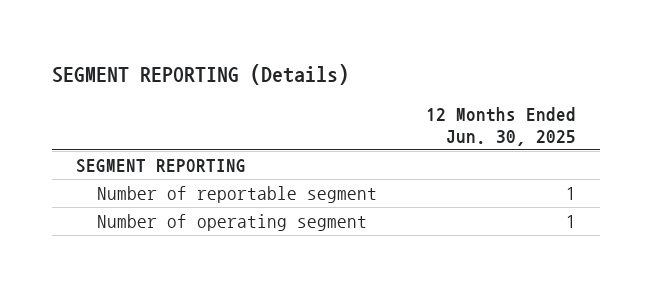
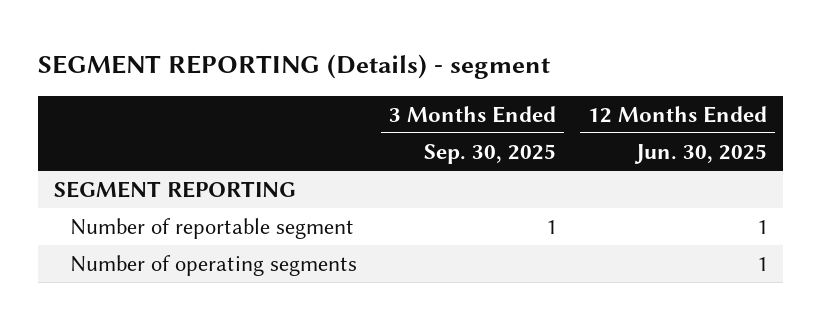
- SEGMENT REPORTING (Details)
+ SEGMENT REPORTING (Details) - segment
- | 12 Months Ended Jun. 30, 2025
+ | 3 Months Ended Sep. 30, 2025 | 12 Months Ended Jun. 30, 2025
- Number of operating segment | 1
+ Number of operating segments | | 1

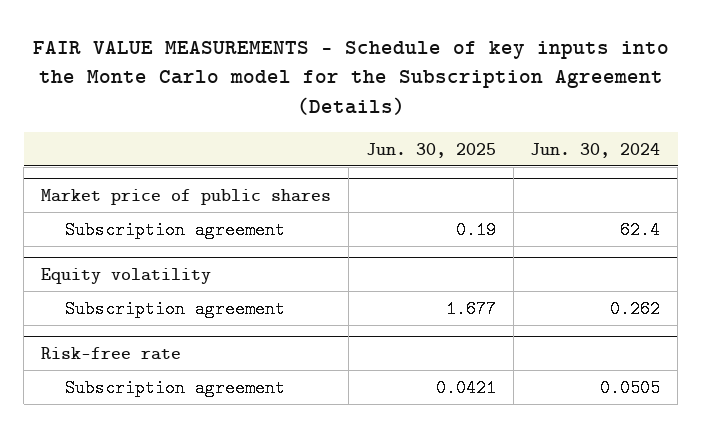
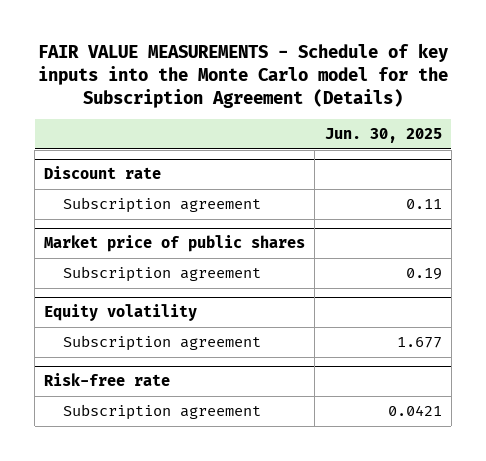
- | Jun. 30, 2025 | Jun. 30, 2024
+ | Jun. 30, 2025
+ Discount rate
+ Subscription agreement | 0.11

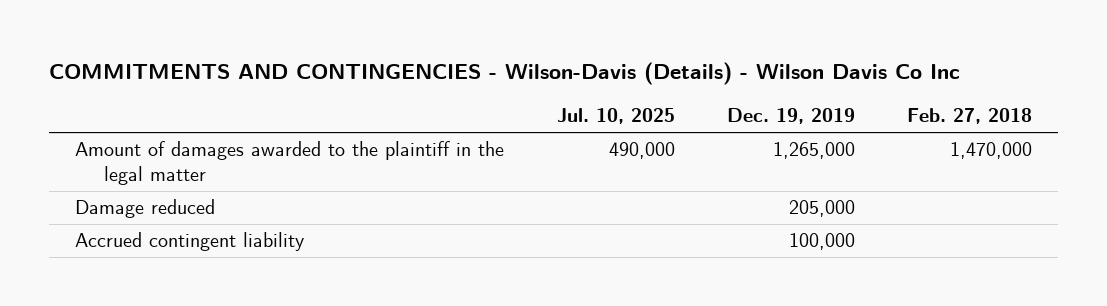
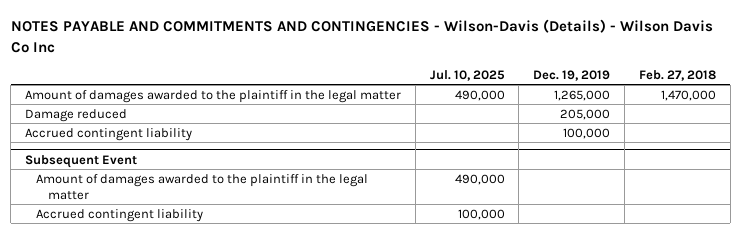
- COMMITMENTS AND CONTINGENCIES - Wilson-Davis (Details) - Wilson Davis Co Inc
+ NOTES PAYABLE AND COMMITMENTS AND CONTINGENCIES - Wilson-Davis (Details) - Wilson Davis Co Inc
+ Subsequent Event
+ Amount of damages awarded to the plaintiff in the legal matter | 490,000 | |
+ Accrued contingent liability | 100,000 | |

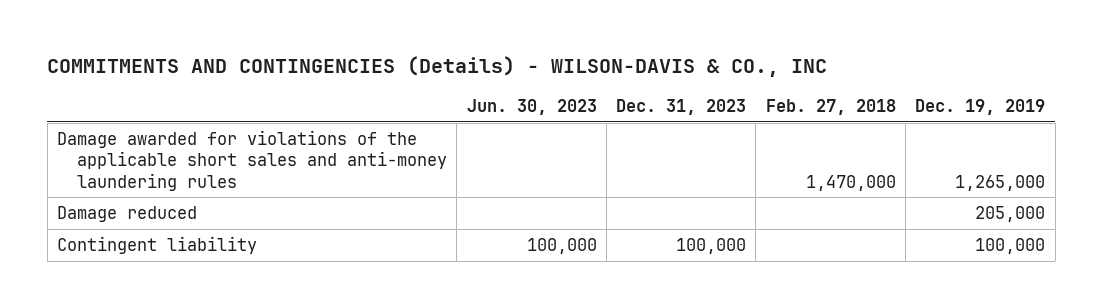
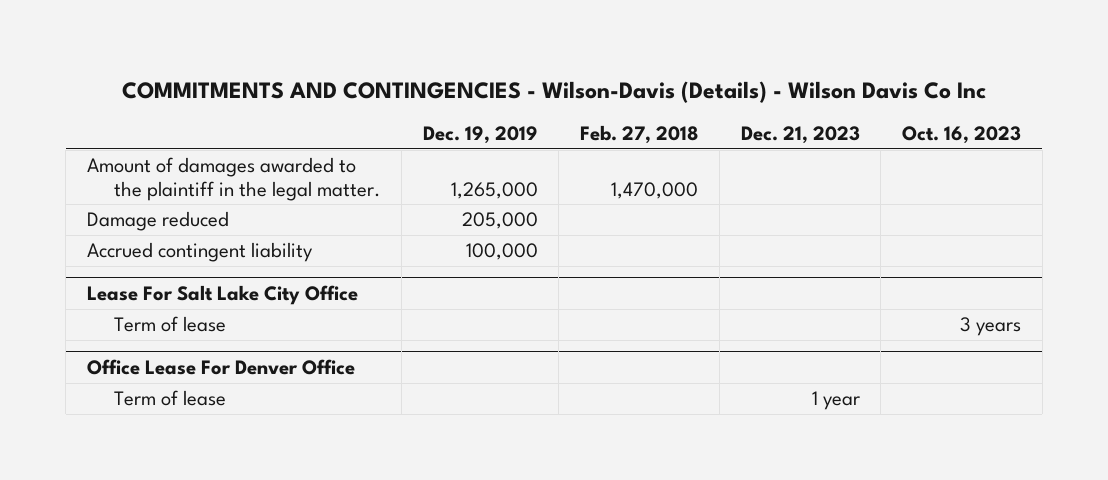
- COMMITMENTS AND CONTINGENCIES (Details) - WILSON-DAVIS & CO., INC
+ COMMITMENTS AND CONTINGENCIES - Wilson-Davis (Details) - Wilson Davis Co Inc
- | Jun. 30, 2023 | Dec. 31, 2023 | Feb. 27, 2018 | Dec. 19, 2019
+ | Dec. 19, 2019 | Feb. 27, 2018 | Dec. 21, 2023 | Oct. 16, 2023
- Damage awarded for violations of the applicable short sales and anti-money laundering rules | | | 1,470,000 | 1,265,000
+ Amount of damages awarded to the plaintiff in the legal matter. | 1,265,000 | 1,470,000 | |
- Contingent liability | 100,000 | 100,000 | | 100,000
+ Accrued contingent liability | 100,000 | | |
+ Lease For Salt Lake City Office
+ Term of lease | | | | 3 years
+ Office Lease For Denver Office
+ Term of lease | | | 1 year |

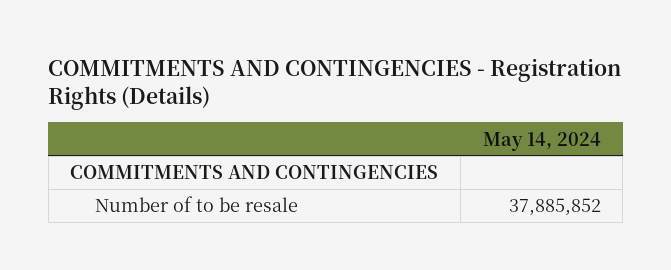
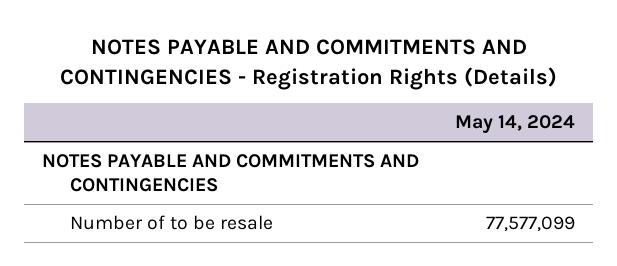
- COMMITMENTS AND CONTINGENCIES - Registration Rights (Details)
+ NOTES PAYABLE AND COMMITMENTS AND CONTINGENCIES - Registration Rights (Details)
- COMMITMENTS AND CONTINGENCIES
- Number of to be resale | 37,885,852
+ NOTES PAYABLE AND COMMITMENTS AND CONTINGENCIES
+ Number of to be resale | 77,577,099

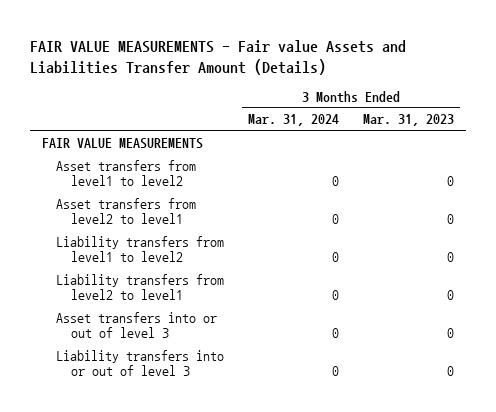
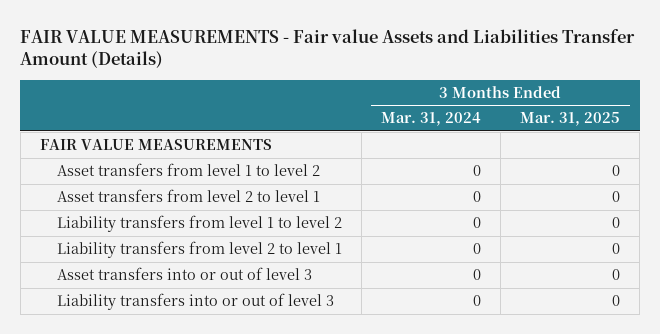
- | 3 Months Ended Mar. 31, 2024 | 3 Months Ended Mar. 31, 2023
+ | 3 Months Ended Mar. 31, 2024 | 3 Months Ended Mar. 31, 2025
- Asset transfers from level1 to level2 | 0 | 0
- Asset transfers from level2 to level1 | 0 | 0
- Liability transfers from level1 to level2 | 0 | 0
- Liability transfers from level2 to level1 | 0 | 0
+ Asset transfers from level 1 to level 2 | 0 | 0
+ Asset transfers from level 2 to level 1 | 0 | 0
+ Liability transfers from level 1 to level 2 | 0 | 0
+ Liability transfers from level 2 to level 1 | 0 | 0

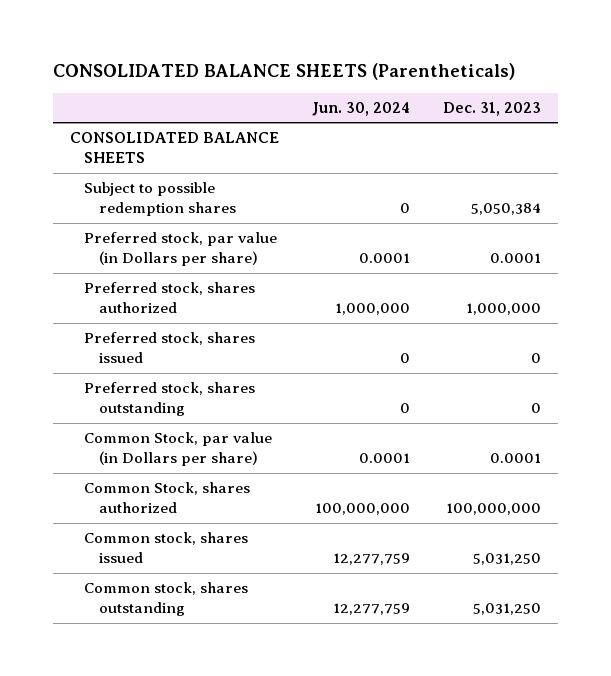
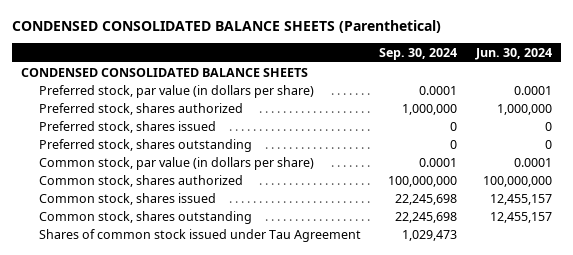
- CONSOLIDATED BALANCE SHEETS (Parentheticals)
+ CONDENSED CONSOLIDATED BALANCE SHEETS (Parenthetical)
- | Jun. 30, 2024 | Dec. 31, 2023
+ | Sep. 30, 2024 | Jun. 30, 2024
- CONSOLIDATED BALANCE SHEETS
- Subject to possible redemption shares | 0 | 5,050,384
- Preferred stock, par value (in Dollars per share) | 0.0001 | 0.0001
+ CONDENSED CONSOLIDATED BALANCE SHEETS
+ Preferred stock, par value (in dollars per share) | 0.0001 | 0.0001
- Common Stock, par value (in Dollars per share) | 0.0001 | 0.0001
- Common Stock, shares authorized | 100,000,000 | 100,000,000
- Common stock, shares issued | 12,277,759 | 5,031,250
- Common stock, shares outstanding | 12,277,759 | 5,031,250
+ Common stock, par value (in dollars per share) | 0.0001 | 0.0001
+ Common stock, shares authorized | 100,000,000 | 100,000,000
+ Common stock, shares issued | 22,245,698 | 12,455,157
+ Common stock, shares outstanding | 22,245,698 | 12,455,157
+ Shares of common stock issued under Tau Agreement | 1,029,473 |

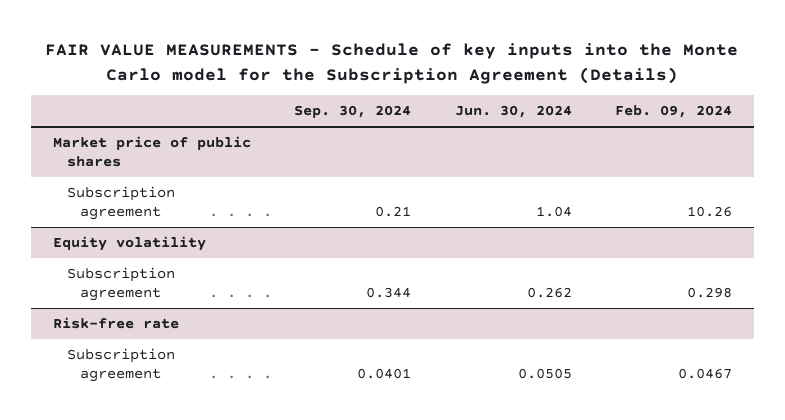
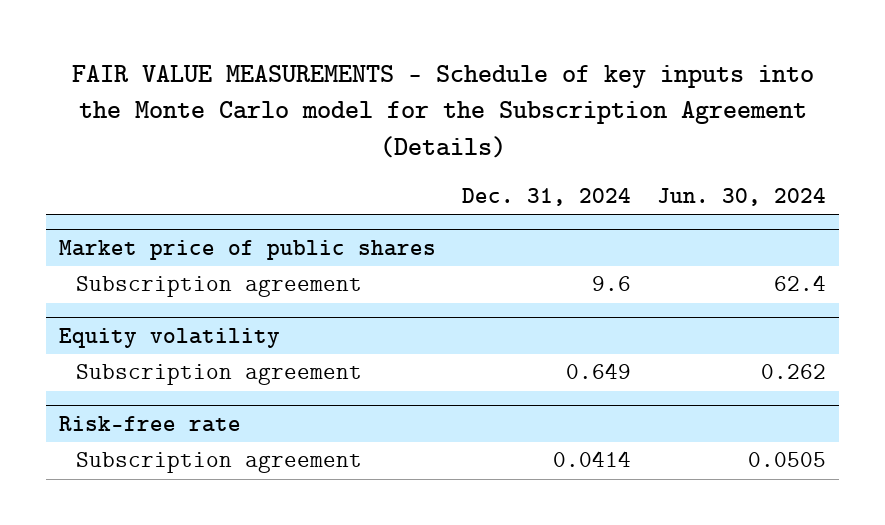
- | Sep. 30, 2024 | Jun. 30, 2024 | Feb. 09, 2024
+ | Dec. 31, 2024 | Jun. 30, 2024
@ Market price of public shares
- Subscription agreement | 0.21 | 1.04 | 10.26
+ Subscription agreement | 9.6 | 62.4

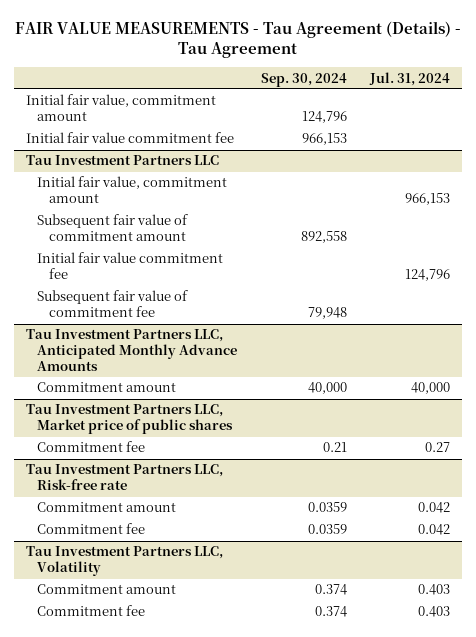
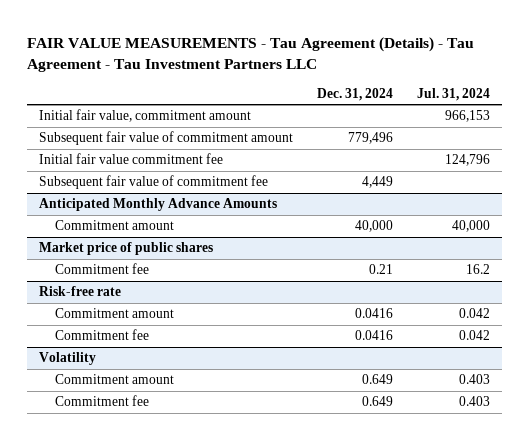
- FAIR VALUE MEASUREMENTS - Tau Agreement (Details) - Tau Agreement
+ FAIR VALUE MEASUREMENTS - Tau Agreement (Details) - Tau Agreement - Tau Investment Partners LLC
- | Sep. 30, 2024 | Jul. 31, 2024
+ | Dec. 31, 2024 | Jul. 31, 2024
- Initial fair value, commitment amount | 124,796 |
- Initial fair value commitment fee | 966,153 |
- Tau Investment Partners LLC
- Tau Investment Partners LLC, Anticipated Monthly Advance Amounts
+ Anticipated Monthly Advance Amounts
- Tau Investment Partners LLC, Market price of public shares
- Commitment fee | 0.21 | 0.27
- Tau Investment Partners LLC, Risk-free rate
+ Market price of public shares
+ Commitment fee | 0.21 | 16.2
+ Risk-free rate
- Tau Investment Partners LLC, Volatility
+ Volatility

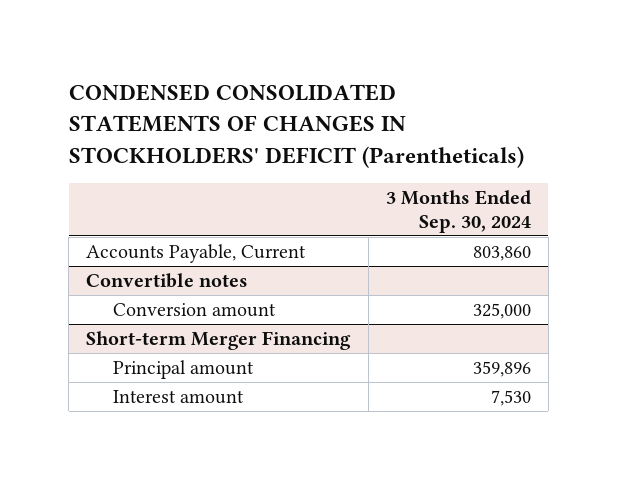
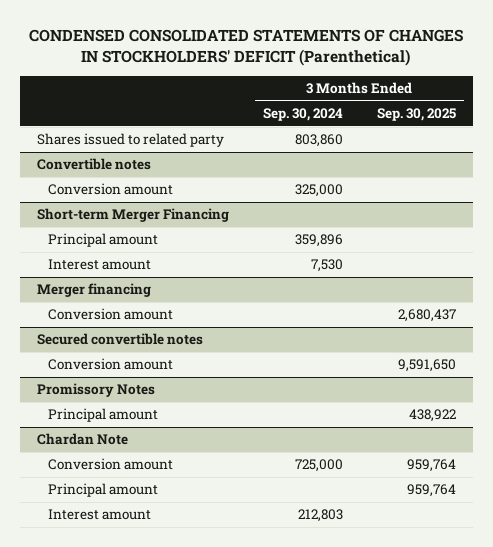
- CONDENSED CONSOLIDATED STATEMENTS OF CHANGES IN STOCKHOLDERS' DEFICIT (Parentheticals)
+ CONDENSED CONSOLIDATED STATEMENTS OF CHANGES IN STOCKHOLDERS' DEFICIT (Parenthetical)
- | 3 Months Ended Sep. 30, 2024
+ | 3 Months Ended Sep. 30, 2024 | 3 Months Ended Sep. 30, 2025
- Accounts Payable, Current | 803,860
+ Shares issued to related party | 803,860 |
+ Merger financing
+ Conversion amount | | 2,680,437
+ Secured convertible notes
+ Conversion amount | | 9,591,650
+ Promissory Notes
+ Principal amount | | 438,922
+ Chardan Note
+ Conversion amount | 725,000 | 959,764
+ Principal amount | | 959,764
+ Interest amount | 212,803 |

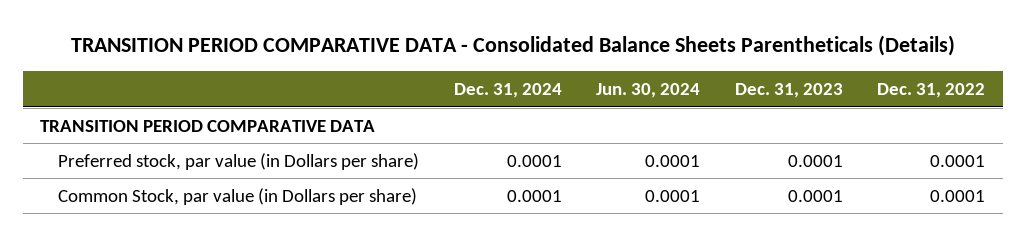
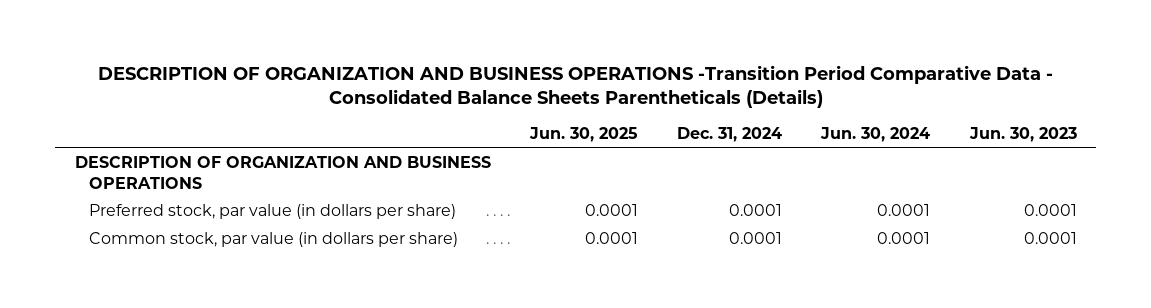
- TRANSITION PERIOD COMPARATIVE DATA - Consolidated Balance Sheets Parentheticals (Details)
+ DESCRIPTION OF ORGANIZATION AND BUSINESS OPERATIONS -Transition Period Comparative Data - Consolidated Balance Sheets Parentheticals (Details)
- | Dec. 31, 2024 | Jun. 30, 2024 | Dec. 31, 2023 | Dec. 31, 2022
+ | Jun. 30, 2025 | Dec. 31, 2024 | Jun. 30, 2024 | Jun. 30, 2023
- TRANSITION PERIOD COMPARATIVE DATA
- Preferred stock, par value (in Dollars per share) | 0.0001 | 0.0001 | 0.0001 | 0.0001
- Common Stock, par value (in Dollars per share) | 0.0001 | 0.0001 | 0.0001 | 0.0001
+ DESCRIPTION OF ORGANIZATION AND BUSINESS OPERATIONS
+ Preferred stock, par value (in dollars per share) | 0.0001 | 0.0001 | 0.0001 | 0.0001
+ Common stock, par value (in dollars per share) | 0.0001 | 0.0001 | 0.0001 | 0.0001

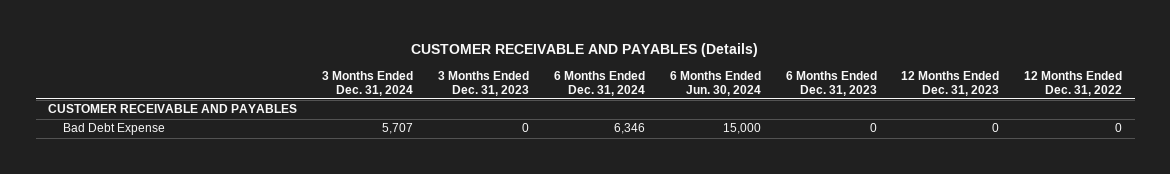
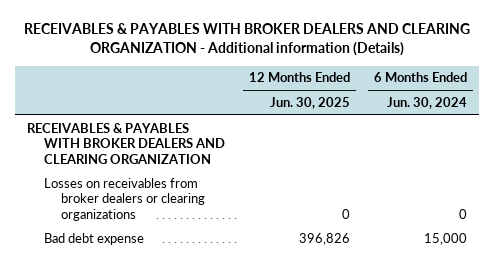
- CUSTOMER RECEIVABLE AND PAYABLES (Details)
+ RECEIVABLES & PAYABLES WITH BROKER DEALERS AND CLEARING ORGANIZATION - Additional information (Details)
- | 3 Months Ended Dec. 31, 2024 | 3 Months Ended Dec. 31, 2023 | 6 Months Ended Dec. 31, 2024 | 6 Months Ended Jun. 30, 2024 | 6 Months Ended Dec. 31, 2023 | 12 Months Ended Dec. 31, 2023 | 12 Months Ended Dec. 31, 2022
+ | 12 Months Ended Jun. 30, 2025 | 6 Months Ended Jun. 30, 2024
- CUSTOMER RECEIVABLE AND PAYABLES
- Bad Debt Expense | 5,707 | 0 | 6,346 | 15,000 | 0 | 0 | 0
+ RECEIVABLES & PAYABLES WITH BROKER DEALERS AND CLEARING ORGANIZATION
+ Losses on receivables from broker dealers or clearing organizations | 0 | 0
+ Bad debt expense | 396,826 | 15,000

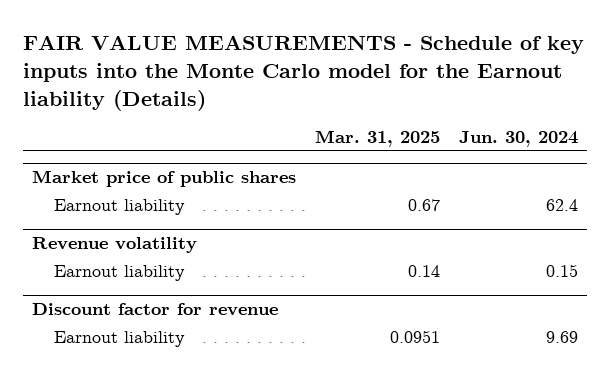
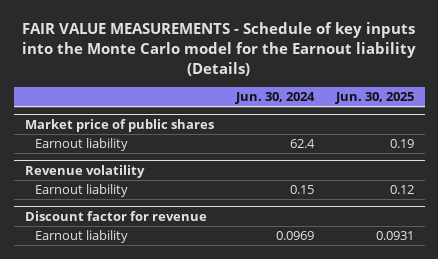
- | Mar. 31, 2025 | Jun. 30, 2024
+ | Jun. 30, 2024 | Jun. 30, 2025
@ Discount factor for revenue
- Earnout liability | 0.0951 | 9.69
+ Earnout liability | 0.0969 | 0.0931

